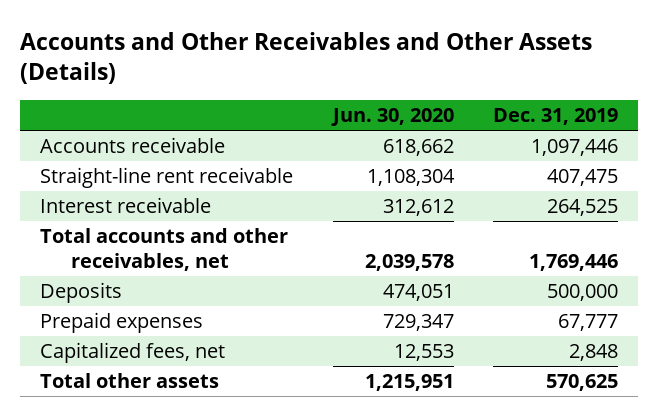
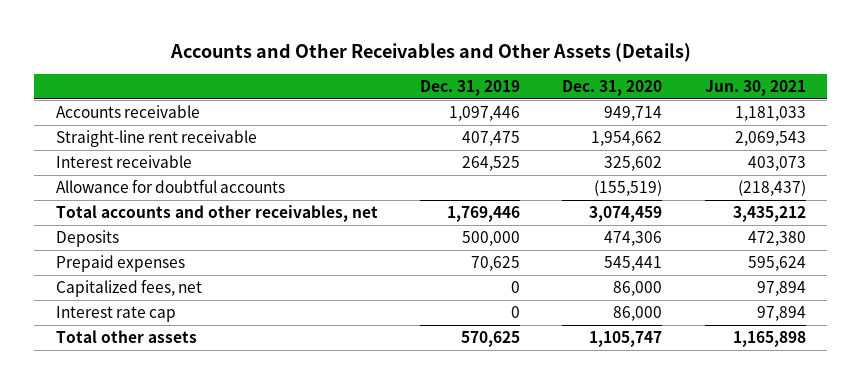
- | Jun. 30, 2020 | Dec. 31, 2019
+ | Dec. 31, 2019 | Dec. 31, 2020 | Jun. 30, 2021
+ Allowance for doubtful accounts | | (155,519) | (218,437)
- Prepaid expenses | 729,347 | 67,777
- Capitalized fees, net | 12,553 | 2,848
+ Prepaid expenses | 70,625 | 545,441 | 595,624
+ Capitalized fees, net | 0 | 86,000 | 97,894
+ Interest rate cap | 0 | 86,000 | 97,894

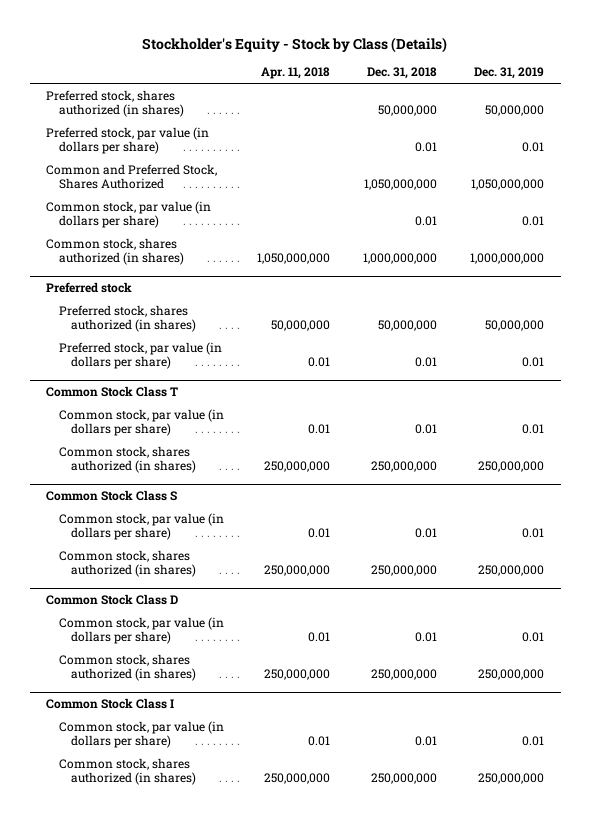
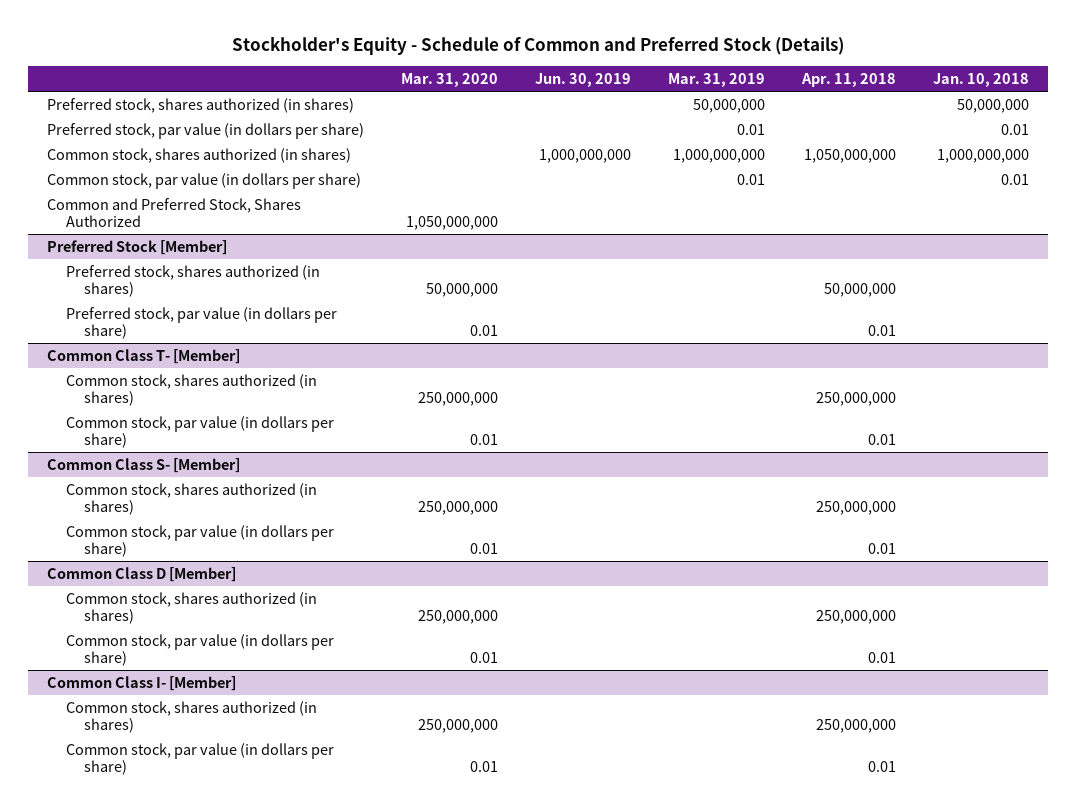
- Stockholder's Equity - Stock by Class (Details)
+ Stockholder's Equity - Schedule of Common and Preferred Stock (Details)
- | Apr. 11, 2018 | Dec. 31, 2018 | Dec. 31, 2019
+ | Mar. 31, 2020 | Jun. 30, 2019 | Mar. 31, 2019 | Apr. 11, 2018 | Jan. 10, 2018
- Preferred stock
moved down: Common stock, par value (in dollars per share) | | | 0.01 | | 0.01
moved down: Common and Preferred Stock, Shares Authorized | 1,050,000,000 | | | |
+ Preferred Stock [Member]
- Common Stock Class T
- Common stock, par value (in dollars per share) | 0.01 | 0.01 | 0.01
+ Common Class T- [Member]
- Common Stock Class S
+ Common Class S- [Member]
- Common Stock Class D
+ Common Class D [Member]
- Common Stock Class I
+ Common Class I- [Member]
+ Common stock, par value (in dollars per share) | 0.01 | | | 0.01 |

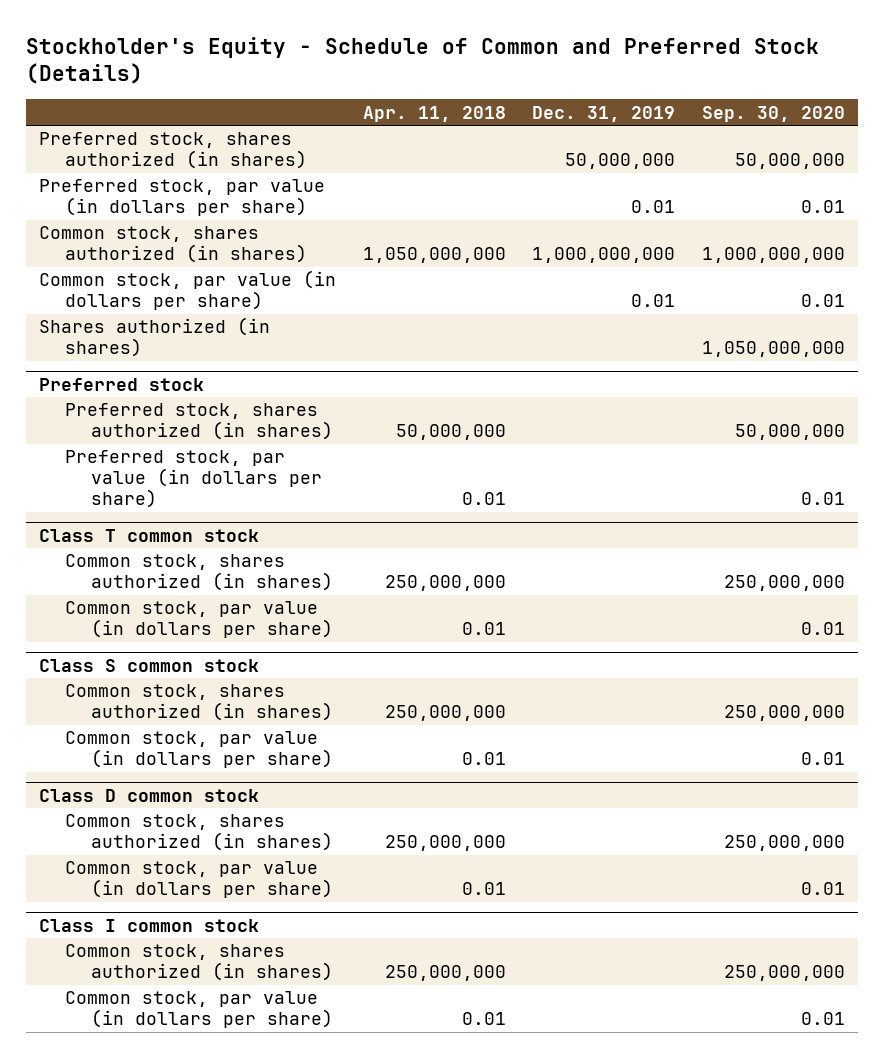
- | Mar. 31, 2020 | Jun. 30, 2019 | Mar. 31, 2019 | Apr. 11, 2018 | Jan. 10, 2018
+ | Apr. 11, 2018 | Dec. 31, 2019 | Sep. 30, 2020
- Common and Preferred Stock, Shares Authorized | 1,050,000,000 | | | |
- Preferred Stock [Member]
+ Shares authorized (in shares) | | | 1,050,000,000
+ Preferred stock
- Common Class T- [Member]
+ Class T common stock
- Common Class S- [Member]
+ Class S common stock
- Common Class D [Member]
+ Class D common stock
- Common Class I- [Member]
+ Class I common stock

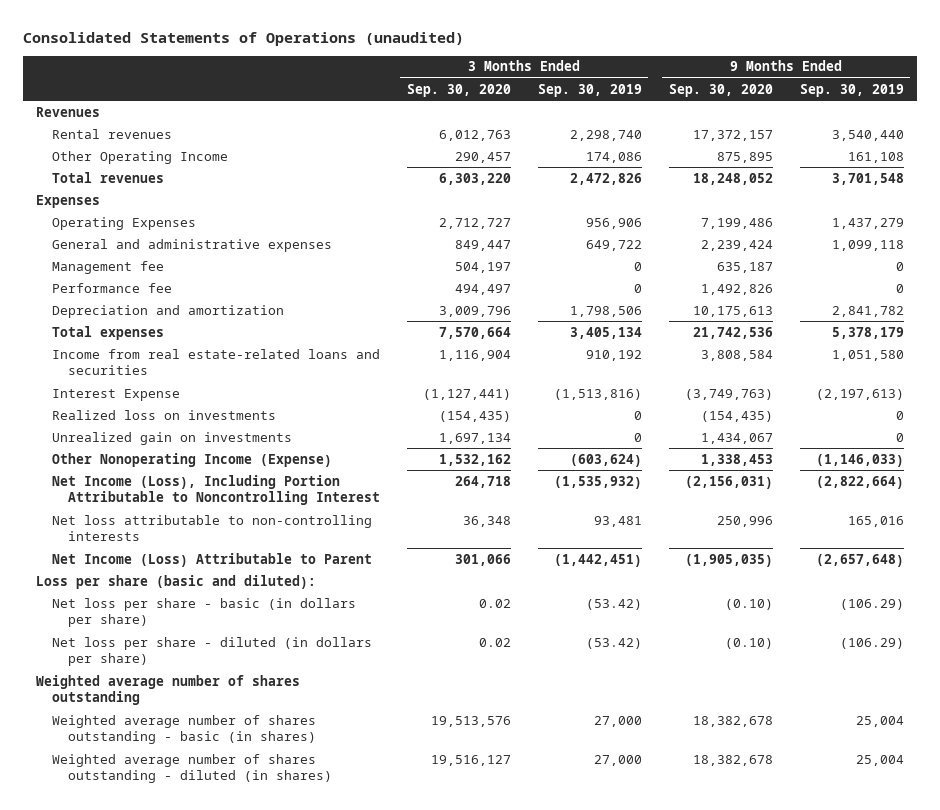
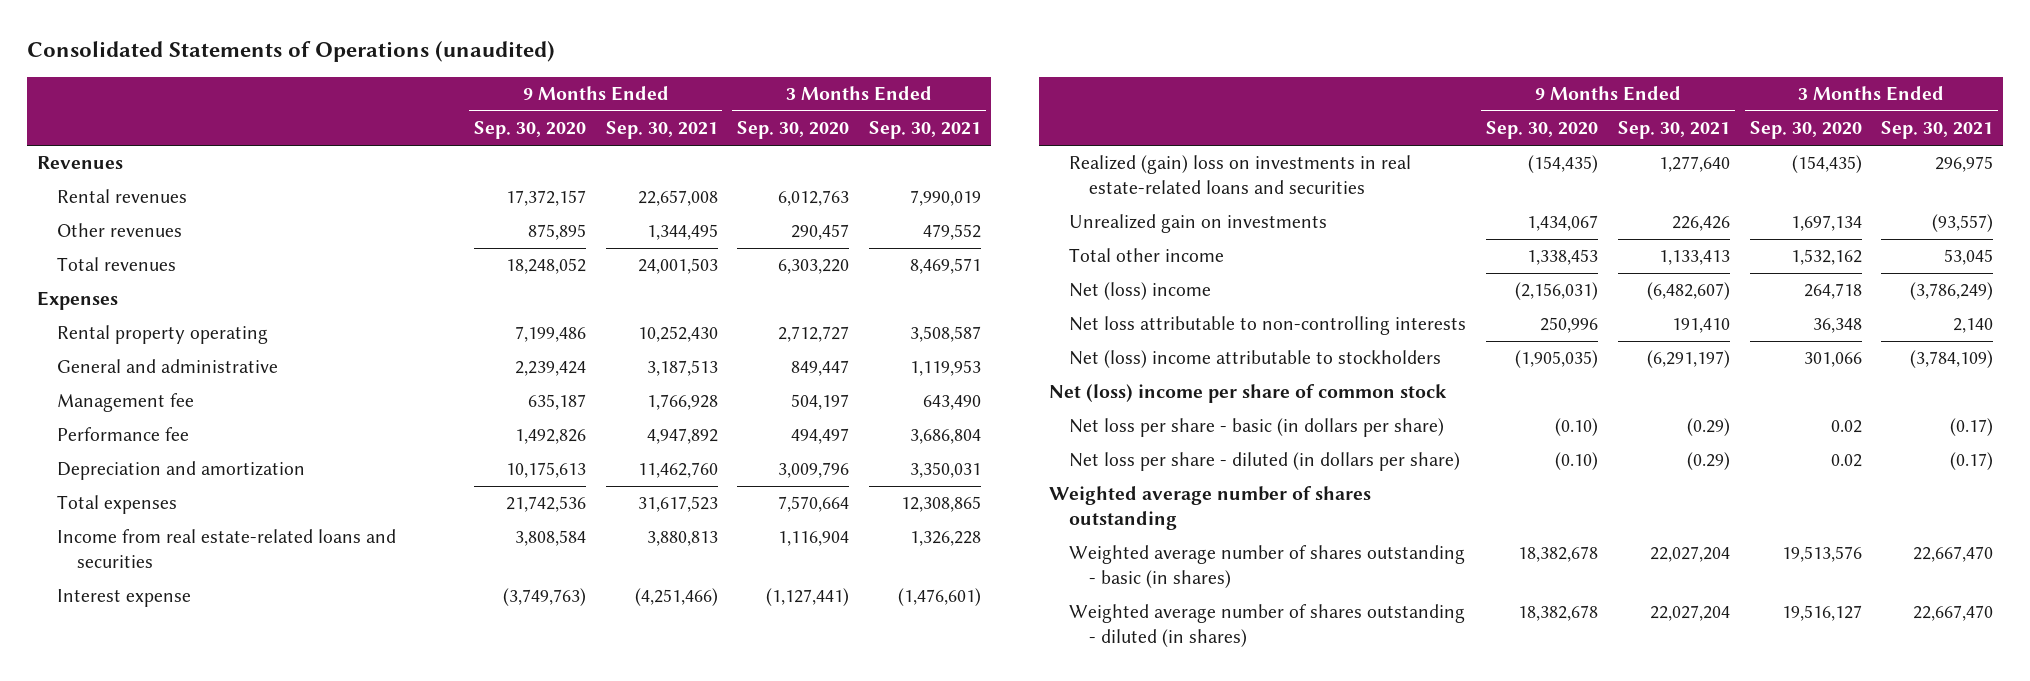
- | 3 Months Ended Sep. 30, 2020 | 3 Months Ended Sep. 30, 2019 | 9 Months Ended Sep. 30, 2020 | 9 Months Ended Sep. 30, 2019
+ | 9 Months Ended Sep. 30, 2020 | 9 Months Ended Sep. 30, 2021 | 3 Months Ended Sep. 30, 2020 | 3 Months Ended Sep. 30, 2021
- Other Operating Income | 290,457 | 174,086 | 875,895 | 161,108
+ Other revenues | 875,895 | 1,344,495 | 290,457 | 479,552
- Operating Expenses | 2,712,727 | 956,906 | 7,199,486 | 1,437,279
- General and administrative expenses | 849,447 | 649,722 | 2,239,424 | 1,099,118
+ Rental property operating | 7,199,486 | 10,252,430 | 2,712,727 | 3,508,587
+ General and administrative | 2,239,424 | 3,187,513 | 849,447 | 1,119,953
- Interest Expense | (1,127,441) | (1,513,816) | (3,749,763) | (2,197,613)
- Realized loss on investments | (154,435) | 0 | (154,435) | 0
+ Interest expense | (3,749,763) | (4,251,466) | (1,127,441) | (1,476,601)
+ Realized (gain) loss on investments in real estate-related loans and securities | (154,435) | 1,277,640 | (154,435) | 296,975
- Other Nonoperating Income (Expense) | 1,532,162 | (603,624) | 1,338,453 | (1,146,033)
- Net Income (Loss), Including Portion Attributable to Noncontrolling Interest | 264,718 | (1,535,932) | (2,156,031) | (2,822,664)
+ Total other income | 1,338,453 | 1,133,413 | 1,532,162 | 53,045
+ Net (loss) income | (2,156,031) | (6,482,607) | 264,718 | (3,786,249)
- Net Income (Loss) Attributable to Parent | 301,066 | (1,442,451) | (1,905,035) | (2,657,648)
- Loss per share (basic and diluted):
+ Net (loss) income attributable to stockholders | (1,905,035) | (6,291,197) | 301,066 | (3,784,109)
+ Net (loss) income per share of common stock

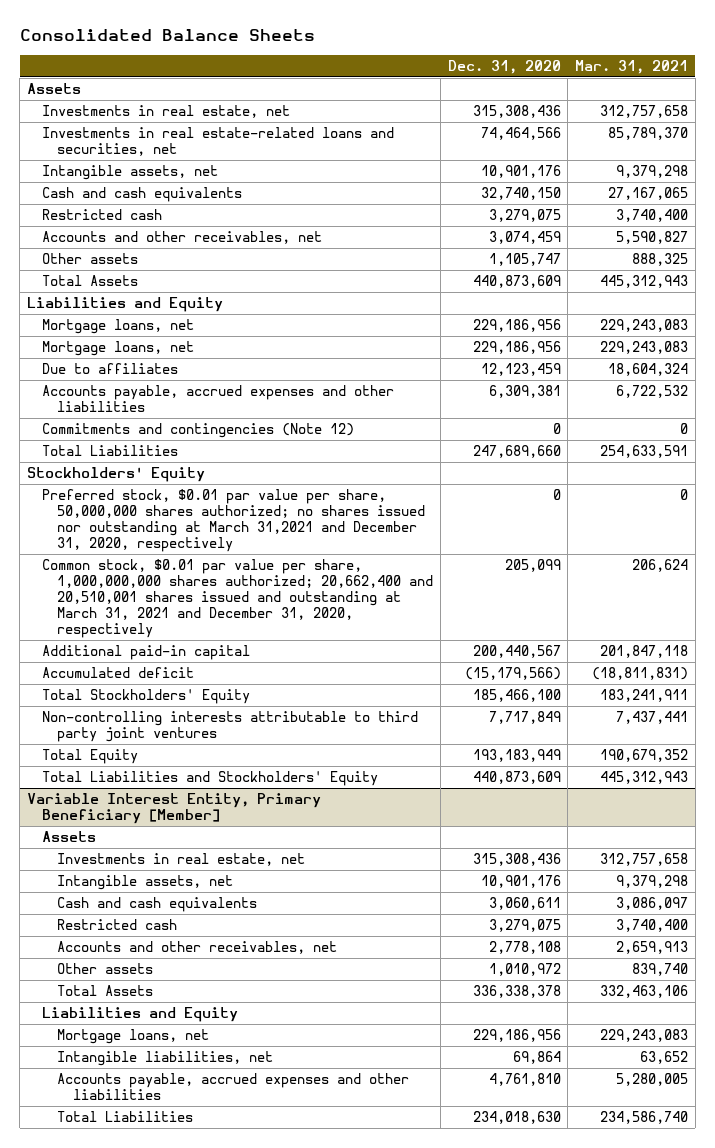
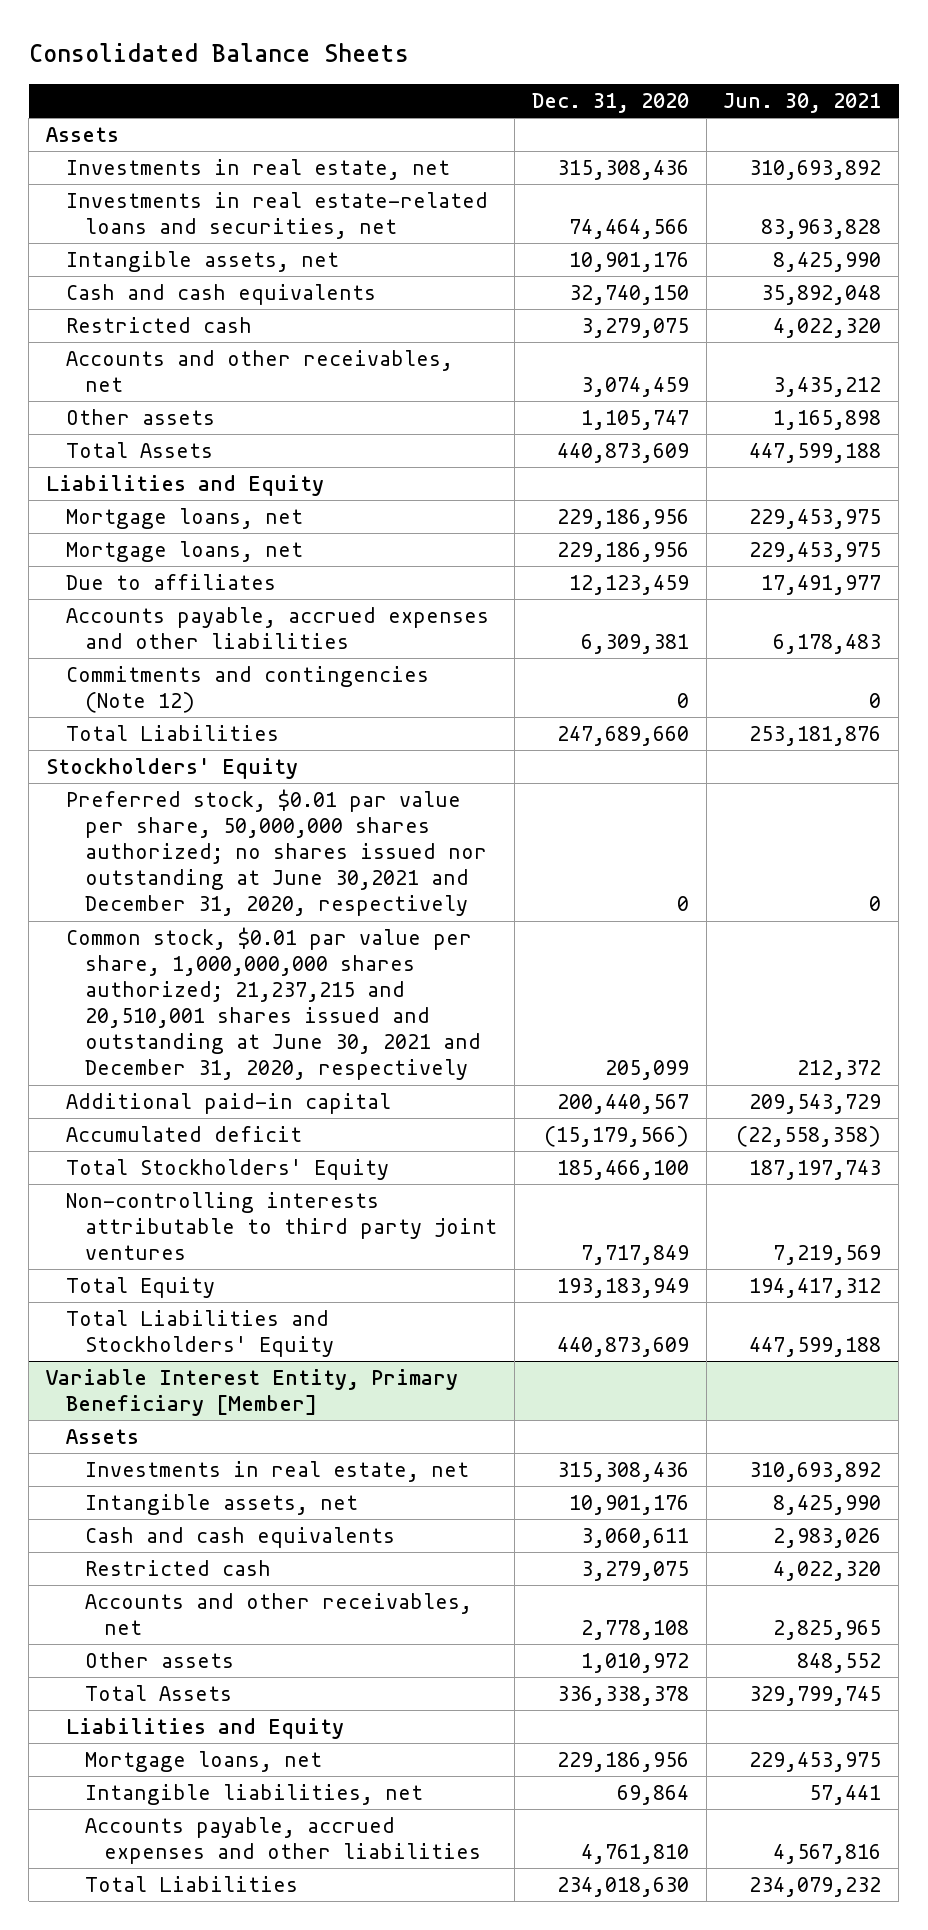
- | Dec. 31, 2020 | Mar. 31, 2021
+ | Dec. 31, 2020 | Jun. 30, 2021
- Preferred stock, $0.01 par value per share, 50,000,000 shares authorized; no shares issued nor outstanding at March 31,2021 and December 31, 2020, respectively | 0 | 0
- Common stock, $0.01 par value per share, 1,000,000,000 shares authorized; 20,662,400 and 20,510,001 shares issued and outstanding at March 31, 2021 and December 31, 2020, respectively | 205,099 | 206,624
+ Preferred stock, $0.01 par value per share, 50,000,000 shares authorized; no shares issued nor outstanding at June 30,2021 and December 31, 2020, respectively | 0 | 0
+ Common stock, $0.01 par value per share, 1,000,000,000 shares authorized; 21,237,215 and 20,510,001 shares issued and outstanding at June 30, 2021 and December 31, 2020, respectively | 205,099 | 212,372

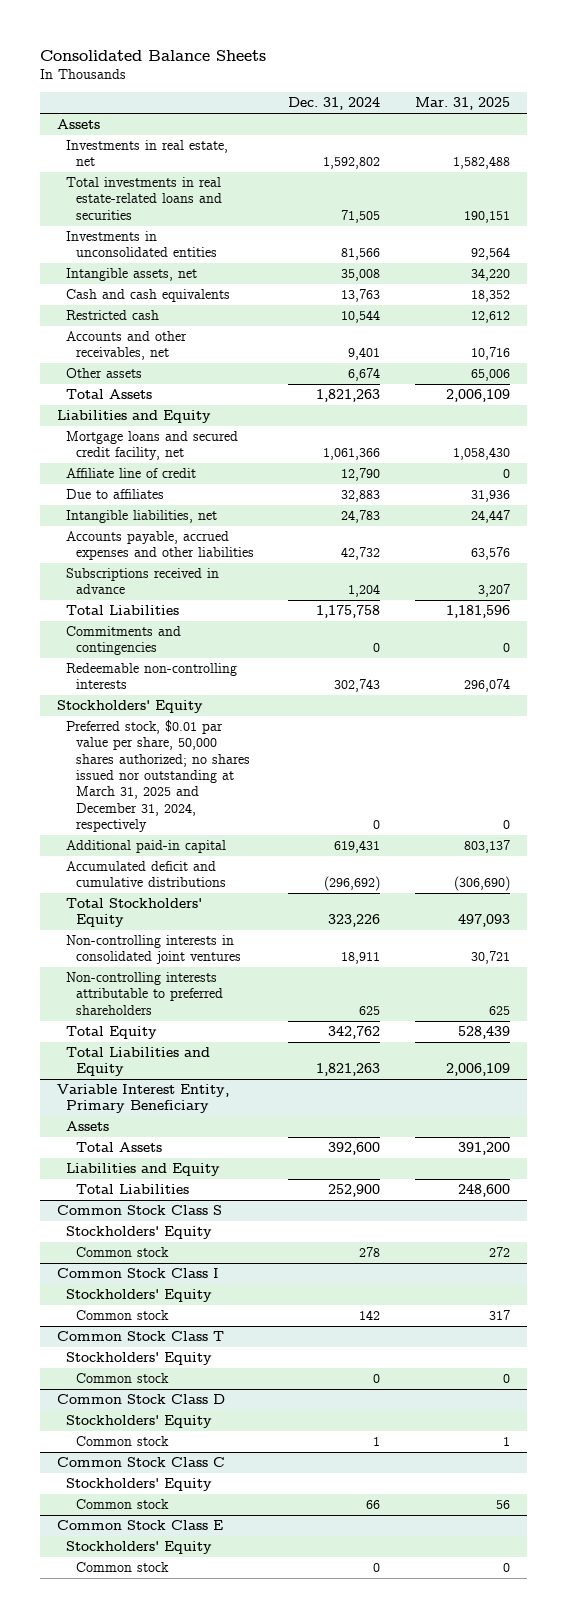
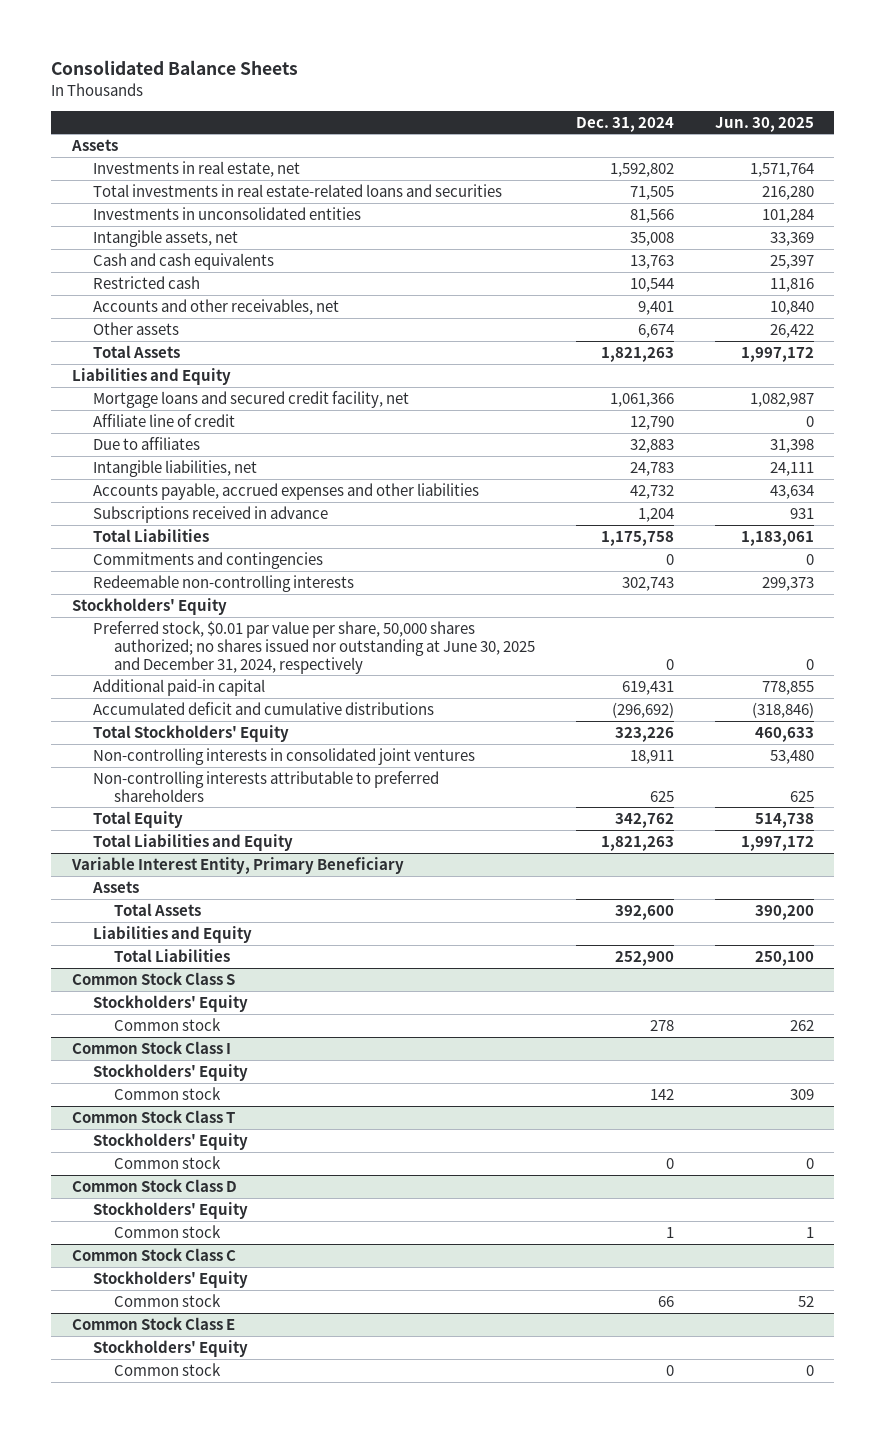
- | Dec. 31, 2024 | Mar. 31, 2025
+ | Dec. 31, 2024 | Jun. 30, 2025
- Preferred stock, $0.01 par value per share, 50,000 shares authorized; no shares issued nor outstanding at March 31, 2025 and December 31, 2024, respectively | 0 | 0
+ Preferred stock, $0.01 par value per share, 50,000 shares authorized; no shares issued nor outstanding at June 30, 2025 and December 31, 2024, respectively | 0 | 0

